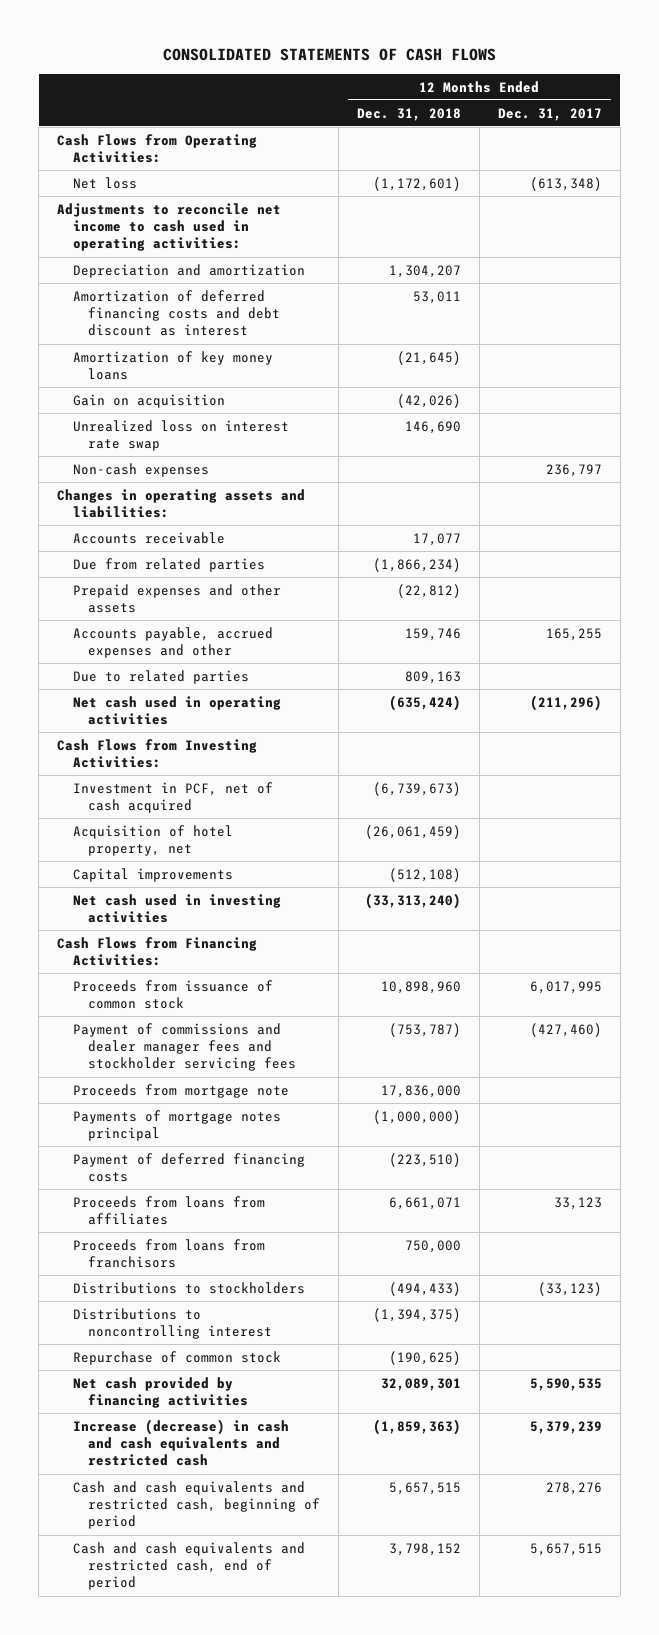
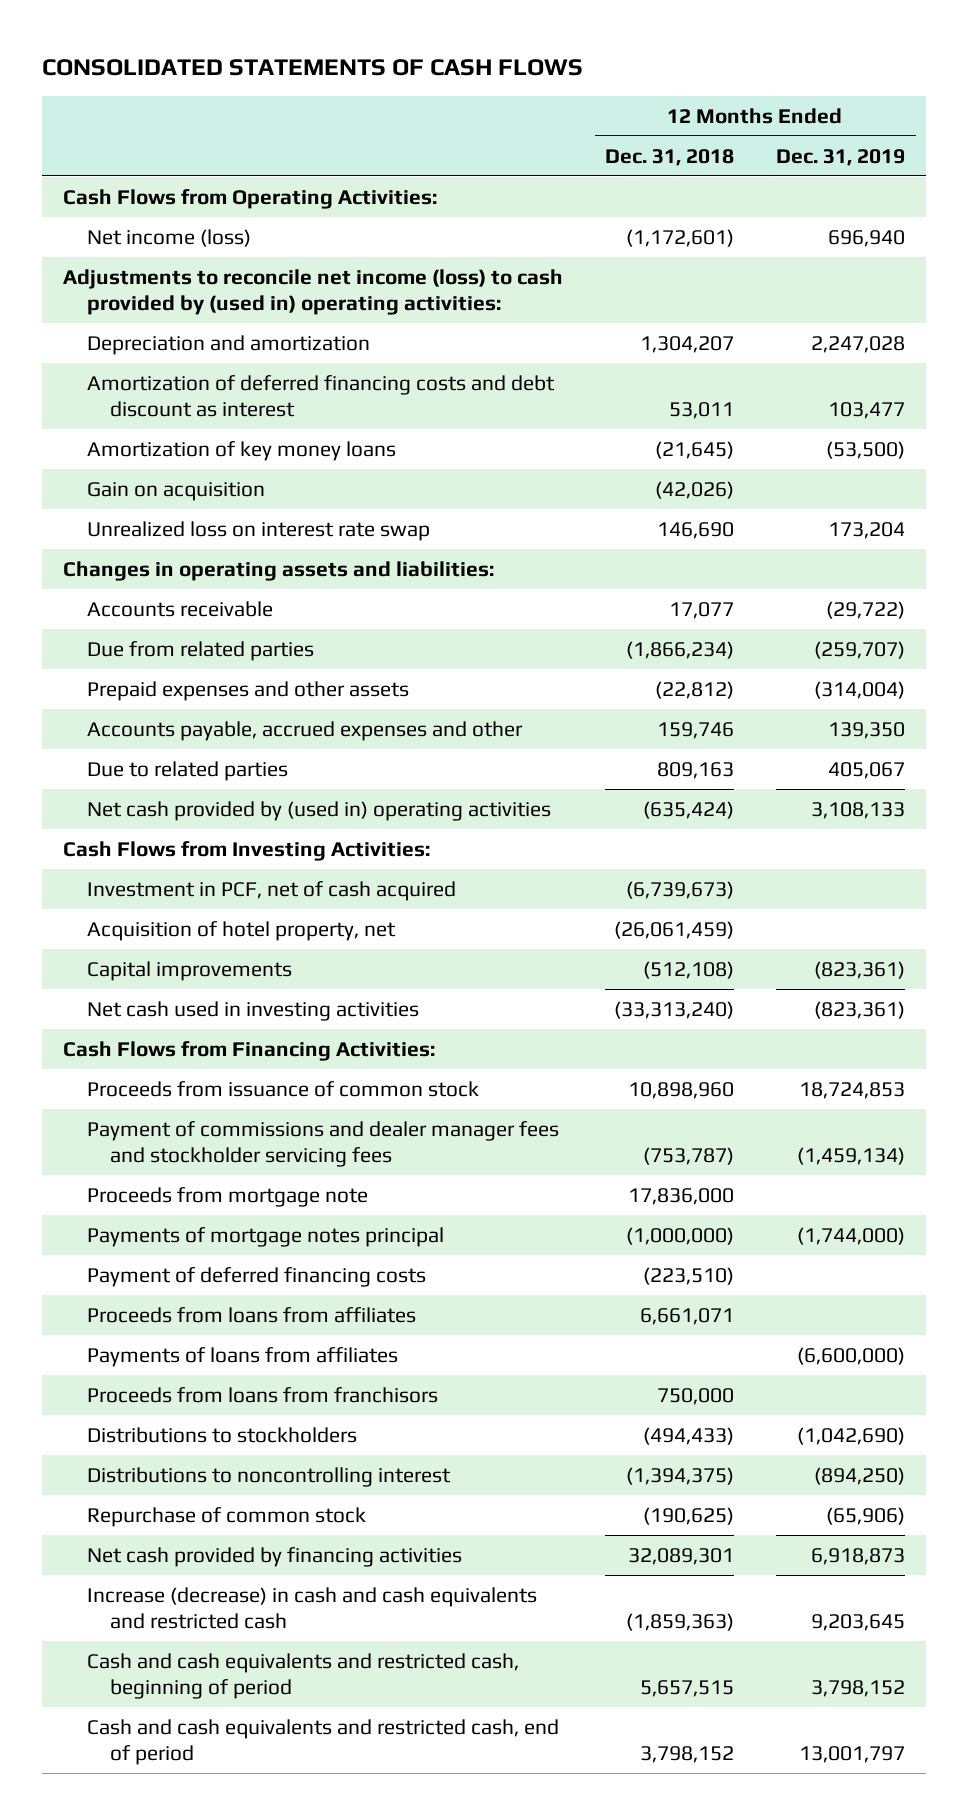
- | 12 Months Ended Dec. 31, 2018 | 12 Months Ended Dec. 31, 2017
+ | 12 Months Ended Dec. 31, 2018 | 12 Months Ended Dec. 31, 2019
- Net loss | (1,172,601) | (613,348)
- Adjustments to reconcile net income to cash used in operating activities:
+ Net income (loss) | (1,172,601) | 696,940
+ Adjustments to reconcile net income (loss) to cash provided by (used in) operating activities:
- Non-cash expenses | | 236,797
- Net cash used in operating activities | (635,424) | (211,296)
+ Net cash provided by (used in) operating activities | (635,424) | 3,108,133
+ Payments of loans from affiliates | | (6,600,000)

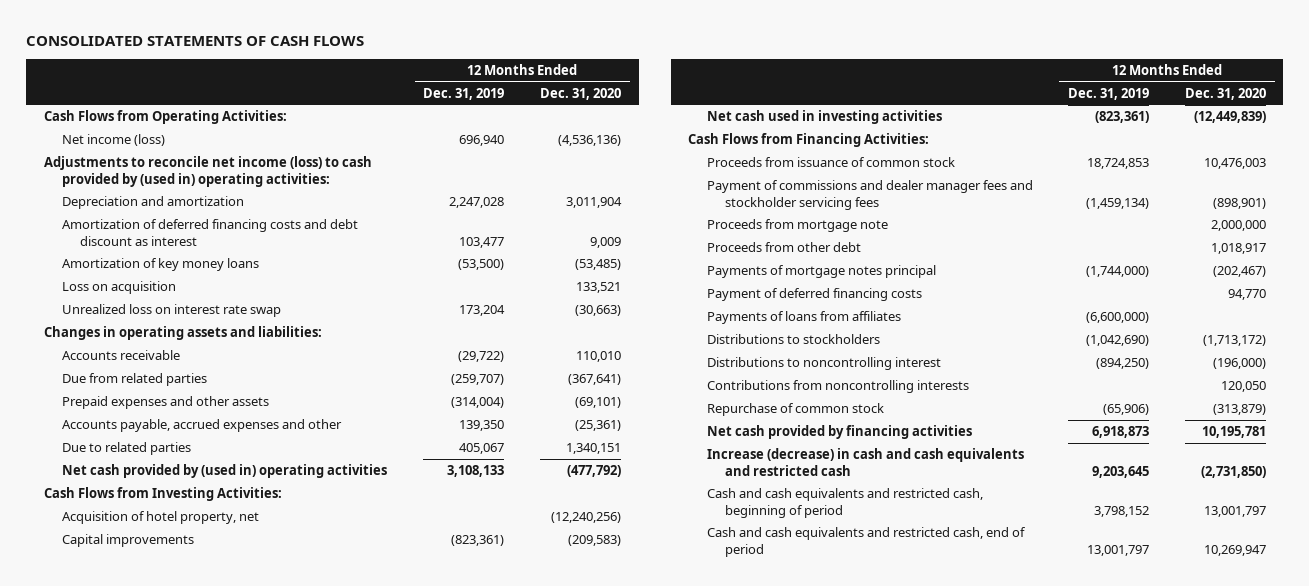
- | 12 Months Ended Dec. 31, 2018 | 12 Months Ended Dec. 31, 2019
+ | 12 Months Ended Dec. 31, 2019 | 12 Months Ended Dec. 31, 2020
- Gain on acquisition | (42,026) |
+ Loss on acquisition | | 133,521
- Investment in PCF, net of cash acquired | (6,739,673) |
+ Proceeds from other debt | | 1,018,917
- Proceeds from loans from affiliates | 6,661,071 |
- Proceeds from loans from franchisors | 750,000 |
+ Contributions from noncontrolling interests | | 120,050

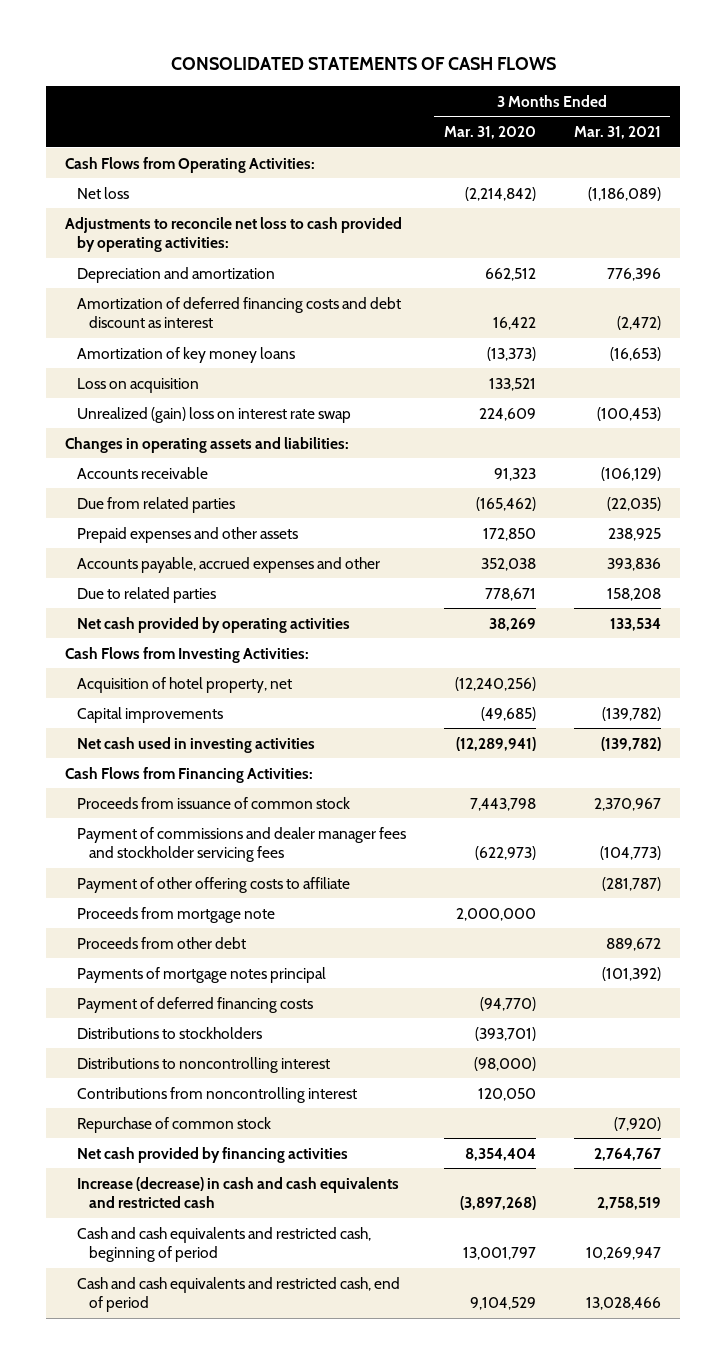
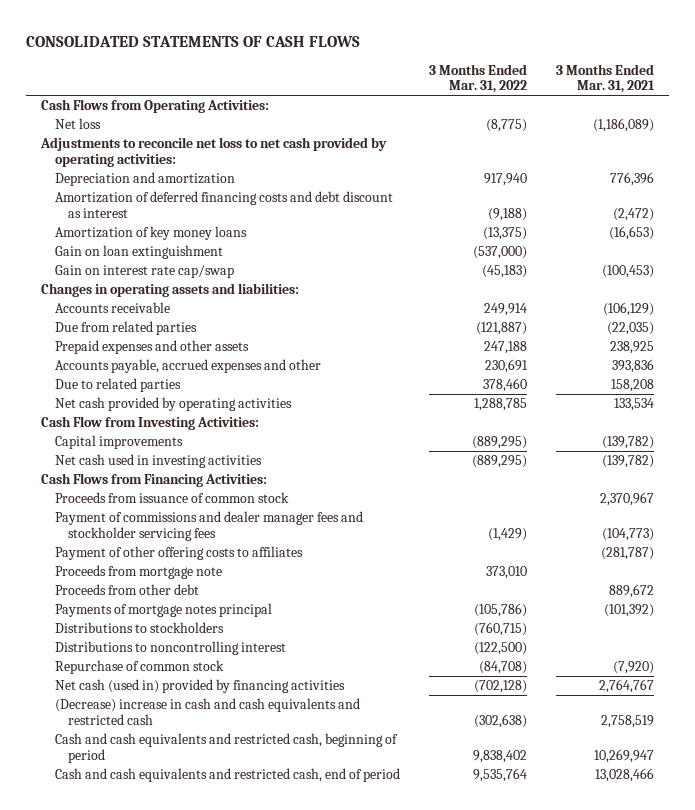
- | 3 Months Ended Mar. 31, 2020 | 3 Months Ended Mar. 31, 2021
+ | 3 Months Ended Mar. 31, 2022 | 3 Months Ended Mar. 31, 2021
- Adjustments to reconcile net loss to cash provided by operating activities:
+ Adjustments to reconcile net loss to net cash provided by operating activities:
- Loss on acquisition | 133,521 |
- Unrealized (gain) loss on interest rate swap | 224,609 | (100,453)
+ Gain on loan extinguishment | (537,000) |
+ Gain on interest rate cap/swap | (45,183) | (100,453)
- Cash Flows from Investing Activities:
- Acquisition of hotel property, net | (12,240,256) |
+ Cash Flow from Investing Activities:
- Payment of other offering costs to affiliate | | (281,787)
+ Payment of other offering costs to affiliates | | (281,787)
- Payment of deferred financing costs | (94,770) |
- Contributions from noncontrolling interest | 120,050 |
- Net cash provided by financing activities | 8,354,404 | 2,764,767
- Increase (decrease) in cash and cash equivalents and restricted cash | (3,897,268) | 2,758,519
+ Net cash (used in) provided by financing activities | (702,128) | 2,764,767
+ (Decrease) increase in cash and cash equivalents and restricted cash | (302,638) | 2,758,519

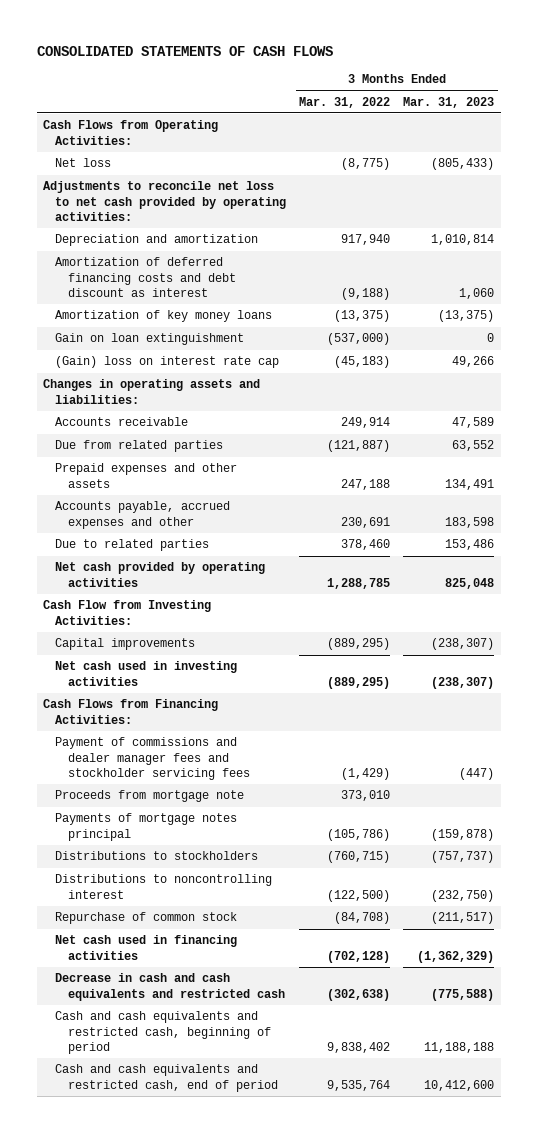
- | 3 Months Ended Mar. 31, 2022 | 3 Months Ended Mar. 31, 2021
+ | 3 Months Ended Mar. 31, 2022 | 3 Months Ended Mar. 31, 2023
- Gain on interest rate cap/swap | (45,183) | (100,453)
+ (Gain) loss on interest rate cap | (45,183) | 49,266
- Proceeds from issuance of common stock | | 2,370,967
- Payment of other offering costs to affiliates | | (281,787)
- Proceeds from other debt | | 889,672
- Net cash (used in) provided by financing activities | (702,128) | 2,764,767
- (Decrease) increase in cash and cash equivalents and restricted cash | (302,638) | 2,758,519
+ Net cash used in financing activities | (702,128) | (1,362,329)
+ Decrease in cash and cash equivalents and restricted cash | (302,638) | (775,588)

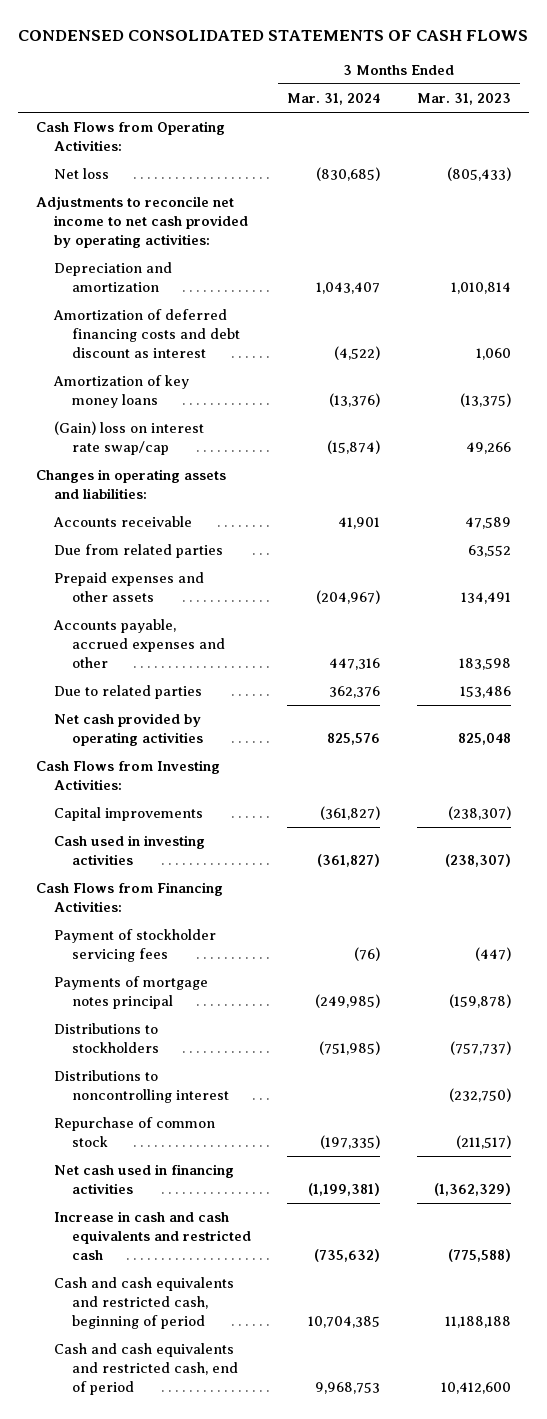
- CONSOLIDATED STATEMENTS OF CASH FLOWS
+ CONDENSED CONSOLIDATED STATEMENTS OF CASH FLOWS
- | 3 Months Ended Mar. 31, 2022 | 3 Months Ended Mar. 31, 2023
+ | 3 Months Ended Mar. 31, 2024 | 3 Months Ended Mar. 31, 2023
- Adjustments to reconcile net loss to net cash provided by operating activities:
+ Adjustments to reconcile net income to net cash provided by operating activities:
- Gain on loan extinguishment | (537,000) | 0
- (Gain) loss on interest rate cap | (45,183) | 49,266
+ (Gain) loss on interest rate swap/cap | (15,874) | 49,266
- Cash Flow from Investing Activities:
+ Cash Flows from Investing Activities:
- Net cash used in investing activities | (889,295) | (238,307)
+ Cash used in investing activities | (361,827) | (238,307)
- Payment of commissions and dealer manager fees and stockholder servicing fees | (1,429) | (447)
- Proceeds from mortgage note | 373,010 |
+ Payment of stockholder servicing fees | (76) | (447)
- Decrease in cash and cash equivalents and restricted cash | (302,638) | (775,588)
+ Increase in cash and cash equivalents and restricted cash | (735,632) | (775,588)

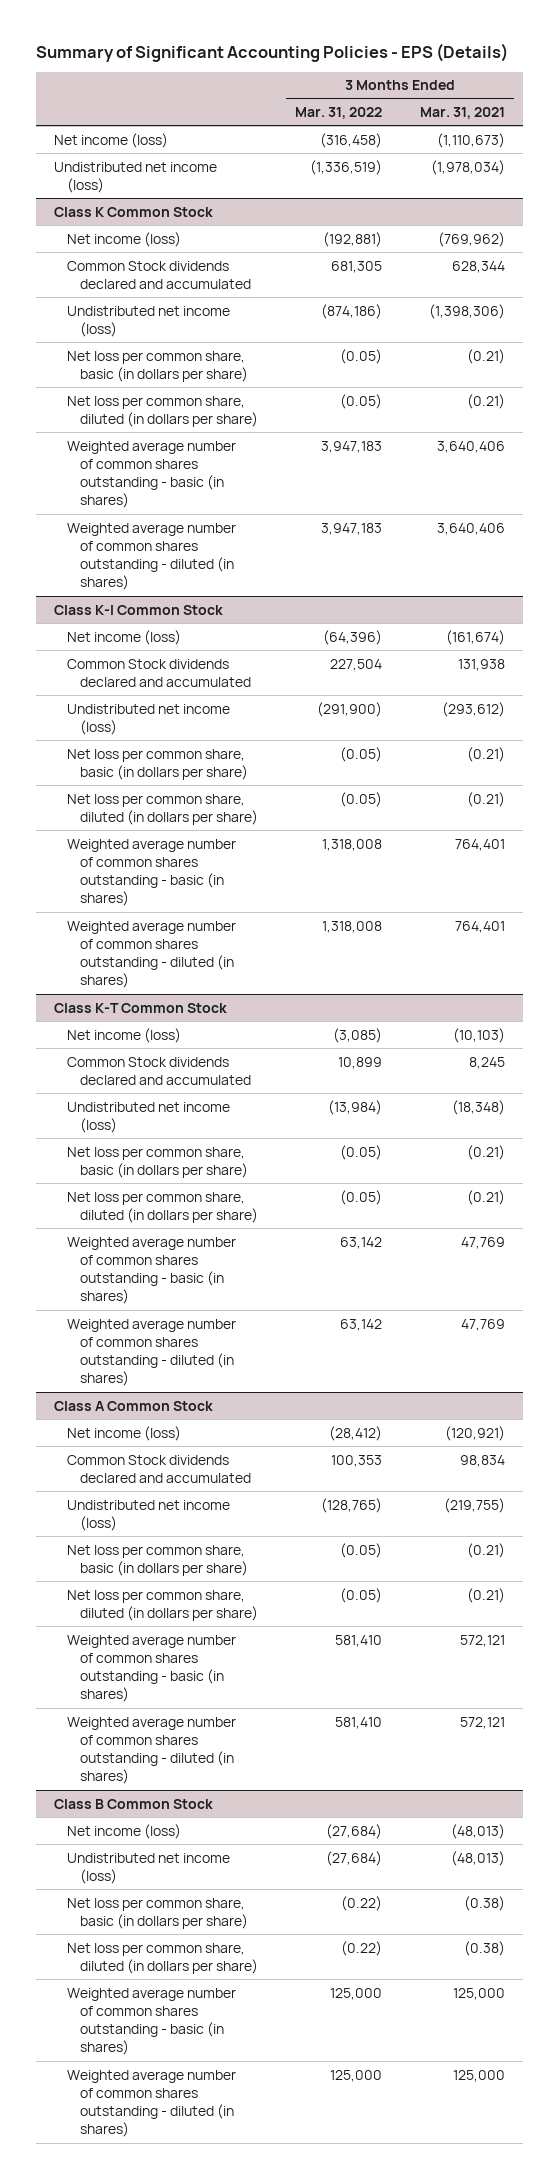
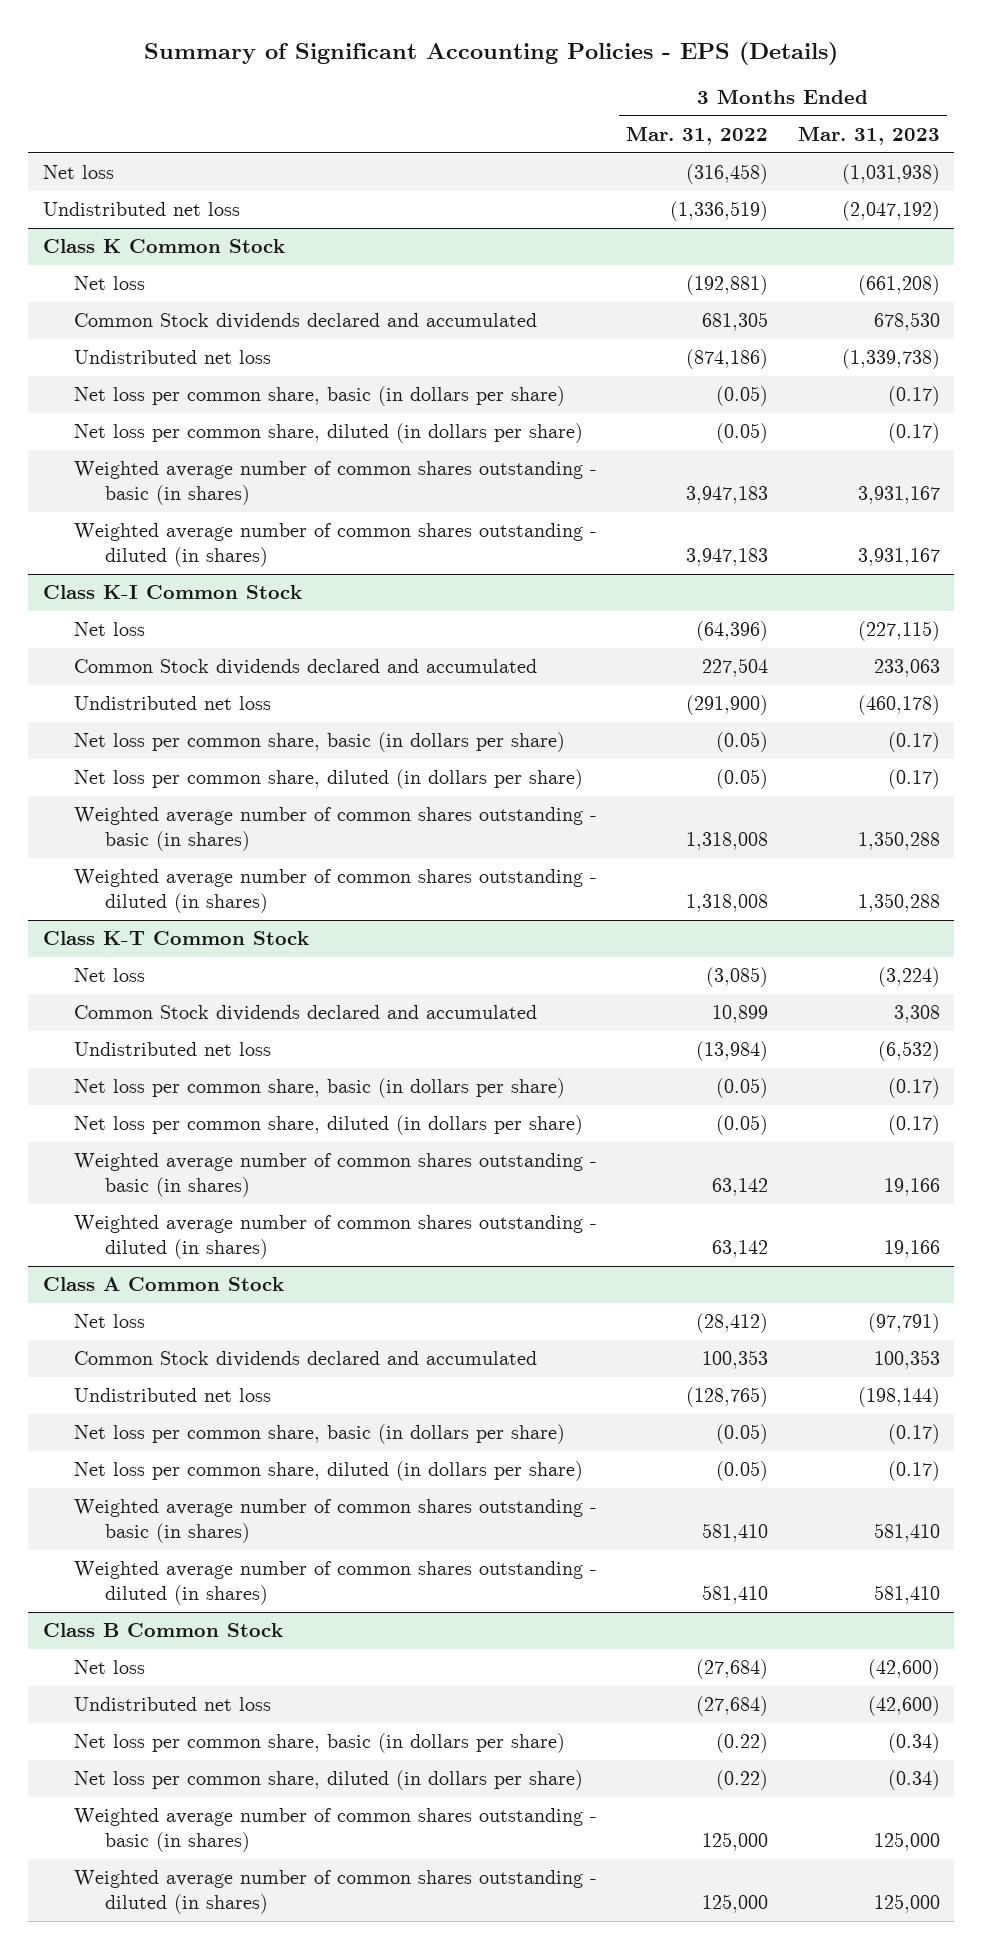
- | 3 Months Ended Mar. 31, 2022 | 3 Months Ended Mar. 31, 2021
+ | 3 Months Ended Mar. 31, 2022 | 3 Months Ended Mar. 31, 2023
- Net income (loss) | (316,458) | (1,110,673)
- Undistributed net income (loss) | (1,336,519) | (1,978,034)
+ Net loss | (316,458) | (1,031,938)
+ Undistributed net loss | (1,336,519) | (2,047,192)
@ Class K Common Stock
- Net income (loss) | (192,881) | (769,962)
+ Net loss | (192,881) | (661,208)
- Undistributed net income (loss) | (874,186) | (1,398,306)
+ Undistributed net loss | (874,186) | (1,339,738)
@ Class K-I Common Stock
- Net income (loss) | (64,396) | (161,674)
+ Net loss | (64,396) | (227,115)
- Undistributed net income (loss) | (291,900) | (293,612)
+ Undistributed net loss | (291,900) | (460,178)
@ Class K-T Common Stock
- Net income (loss) | (3,085) | (10,103)
+ Net loss | (3,085) | (3,224)
- Undistributed net income (loss) | (13,984) | (18,348)
+ Undistributed net loss | (13,984) | (6,532)
@ Class A Common Stock
- Net income (loss) | (28,412) | (120,921)
+ Net loss | (28,412) | (97,791)
- Undistributed net income (loss) | (128,765) | (219,755)
+ Undistributed net loss | (128,765) | (198,144)
@ Class B Common Stock
- Net income (loss) | (27,684) | (48,013)
- Undistributed net income (loss) | (27,684) | (48,013)
+ Net loss | (27,684) | (42,600)
+ Undistributed net loss | (27,684) | (42,600)

